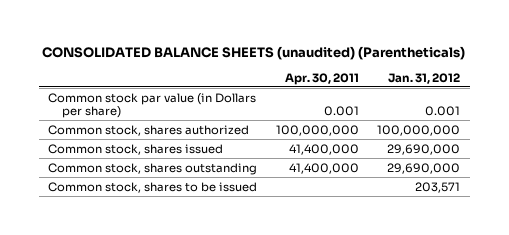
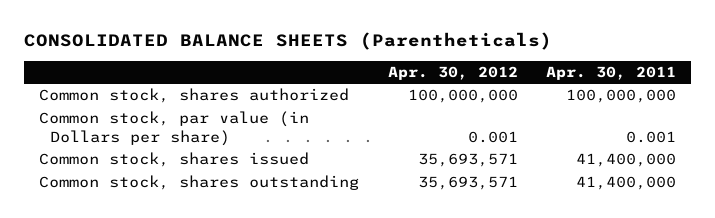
- CONSOLIDATED BALANCE SHEETS (unaudited) (Parentheticals)
+ CONSOLIDATED BALANCE SHEETS (Parentheticals)
- | Apr. 30, 2011 | Jan. 31, 2012
+ | Apr. 30, 2012 | Apr. 30, 2011
- Common stock par value (in Dollars per share) | 0.001 | 0.001
+ Common stock, par value (in Dollars per share) | 0.001 | 0.001
- Common stock, shares to be issued | | 203,571

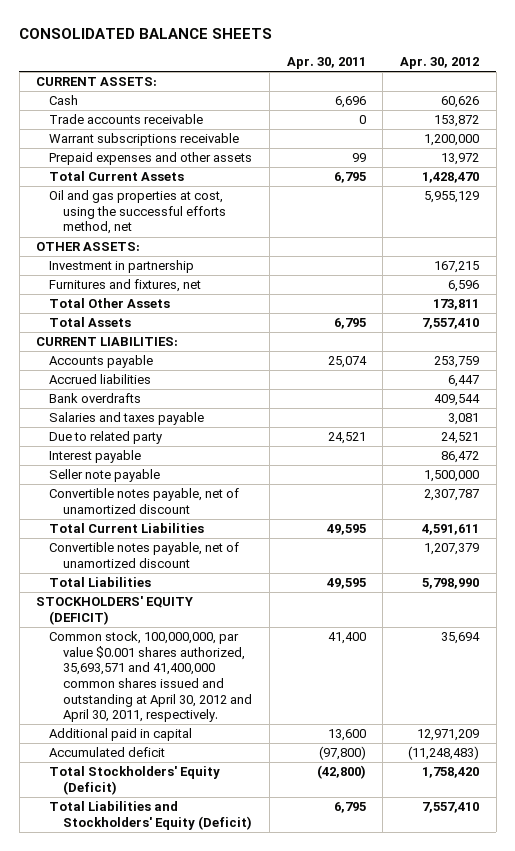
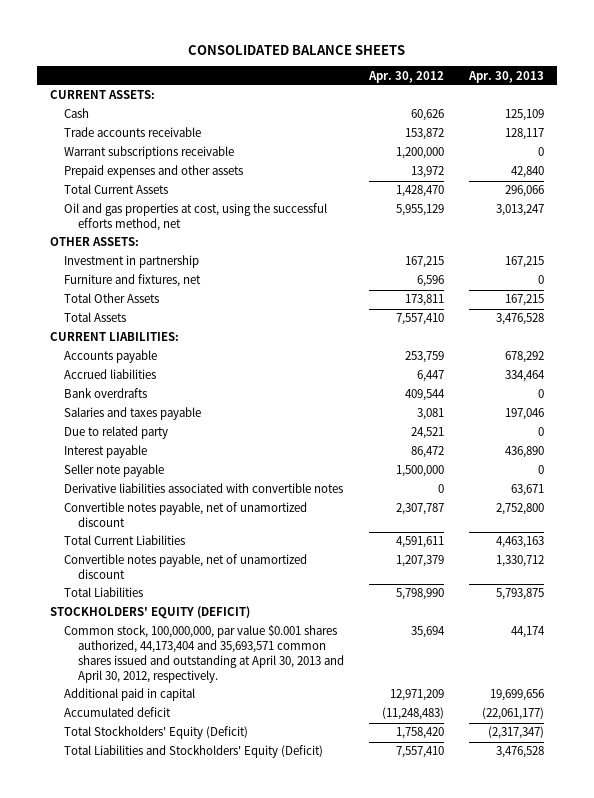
- | Apr. 30, 2011 | Apr. 30, 2012
+ | Apr. 30, 2012 | Apr. 30, 2013
- Furnitures and fixtures, net | | 6,596
+ Furniture and fixtures, net | 6,596 | 0
+ Derivative liabilities associated with convertible notes | 0 | 63,671
- Common stock, 100,000,000, par value $0.001 shares authorized, 35,693,571 and 41,400,000 common shares issued and outstanding at April 30, 2012 and April 30, 2011, respectively. | 41,400 | 35,694
+ Common stock, 100,000,000, par value $0.001 shares authorized, 44,173,404 and 35,693,571 common shares issued and outstanding at April 30, 2013 and April 30, 2012, respectively. | 35,694 | 44,174

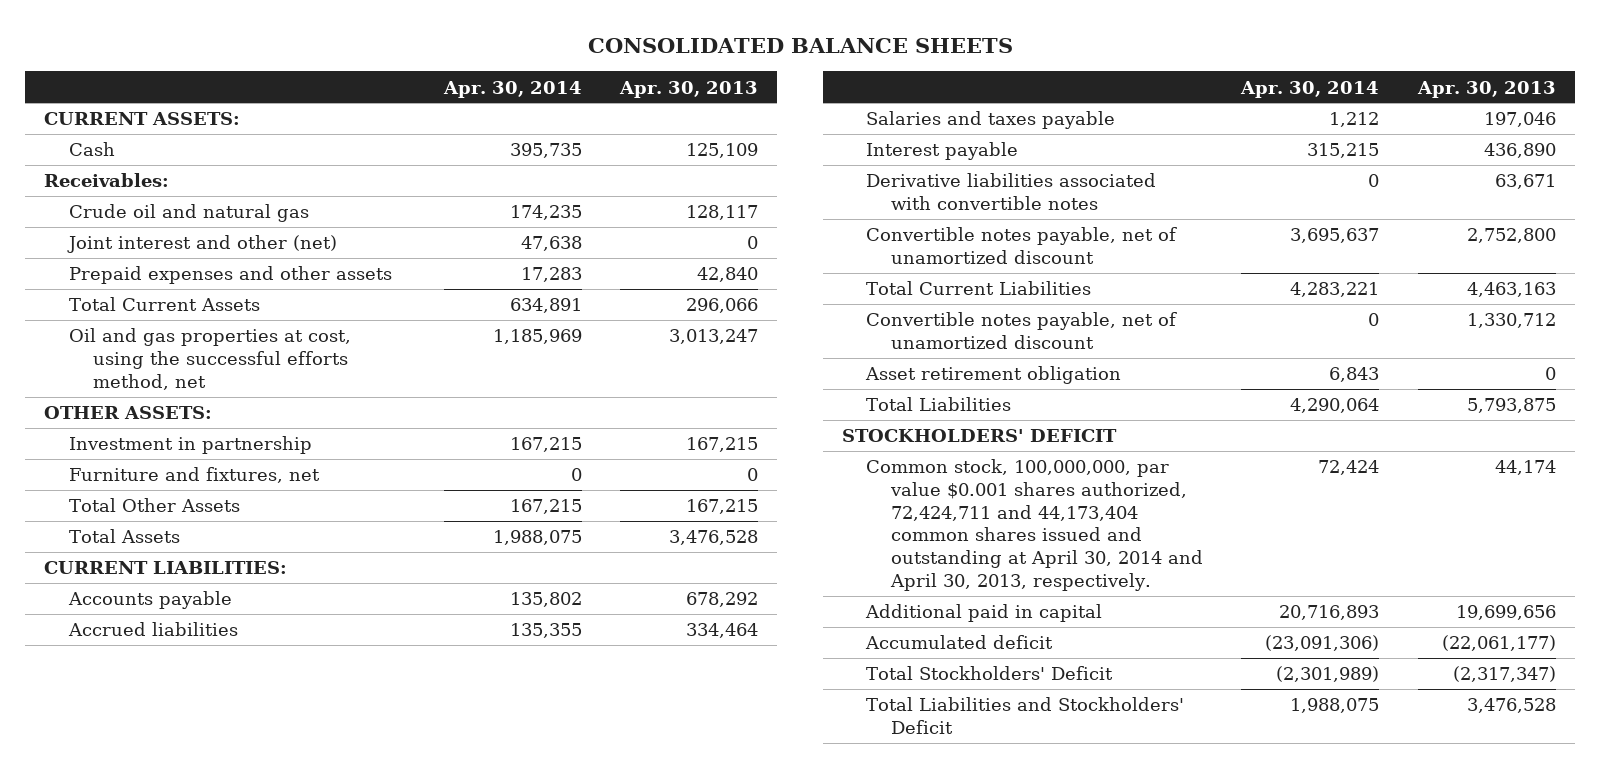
- | Apr. 30, 2012 | Apr. 30, 2013
+ | Apr. 30, 2014 | Apr. 30, 2013
- Trade accounts receivable | 153,872 | 128,117
- Warrant subscriptions receivable | 1,200,000 | 0
+ Receivables:
+ Crude oil and natural gas | 174,235 | 128,117
+ Joint interest and other (net) | 47,638 | 0
- Bank overdrafts | 409,544 | 0
- Due to related party | 24,521 | 0
- Seller note payable | 1,500,000 | 0
+ Asset retirement obligation | 6,843 | 0
- STOCKHOLDERS' EQUITY (DEFICIT)
- Common stock, 100,000,000, par value $0.001 shares authorized, 44,173,404 and 35,693,571 common shares issued and outstanding at April 30, 2013 and April 30, 2012, respectively. | 35,694 | 44,174
+ STOCKHOLDERS' DEFICIT
+ Common stock, 100,000,000, par value $0.001 shares authorized, 72,424,711 and 44,173,404 common shares issued and outstanding at April 30, 2014 and April 30, 2013, respectively. | 72,424 | 44,174
- Total Stockholders' Equity (Deficit) | 1,758,420 | (2,317,347)
- Total Liabilities and Stockholders' Equity (Deficit) | 7,557,410 | 3,476,528
+ Total Stockholders' Deficit | (2,301,989) | (2,317,347)
+ Total Liabilities and Stockholders' Deficit | 1,988,075 | 3,476,528

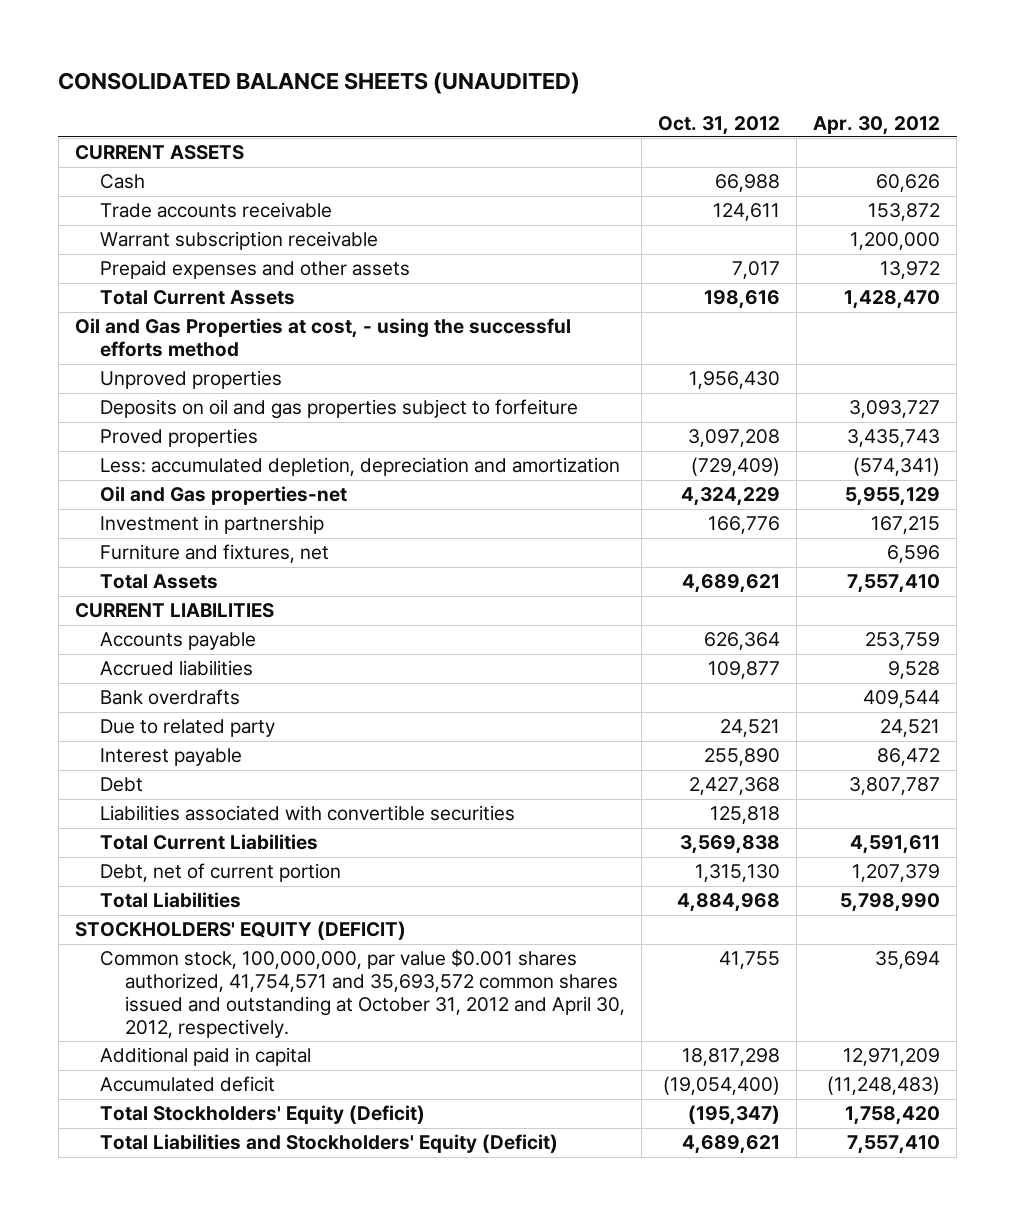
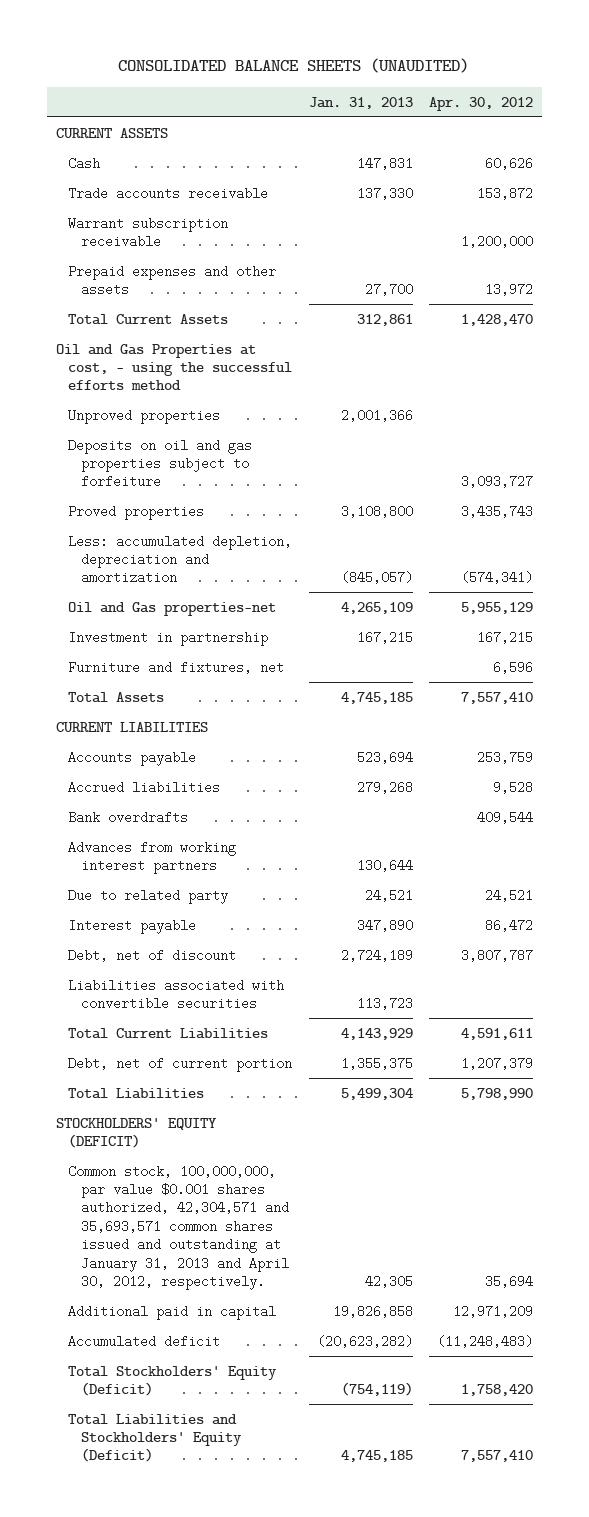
- | Oct. 31, 2012 | Apr. 30, 2012
+ | Jan. 31, 2013 | Apr. 30, 2012
+ Advances from working interest partners | 130,644 |
- Debt | 2,427,368 | 3,807,787
+ Debt, net of discount | 2,724,189 | 3,807,787
- Common stock, 100,000,000, par value $0.001 shares authorized, 41,754,571 and 35,693,572 common shares issued and outstanding at October 31, 2012 and April 30, 2012, respectively. | 41,755 | 35,694
+ Common stock, 100,000,000, par value $0.001 shares authorized, 42,304,571 and 35,693,571 common shares issued and outstanding at January 31, 2013 and April 30, 2012, respectively. | 42,305 | 35,694

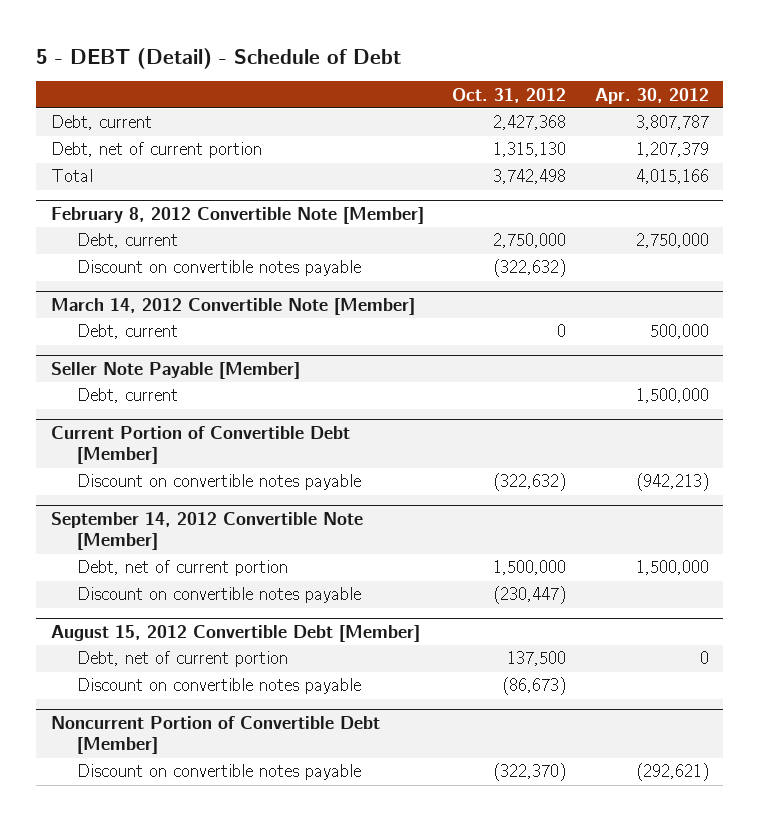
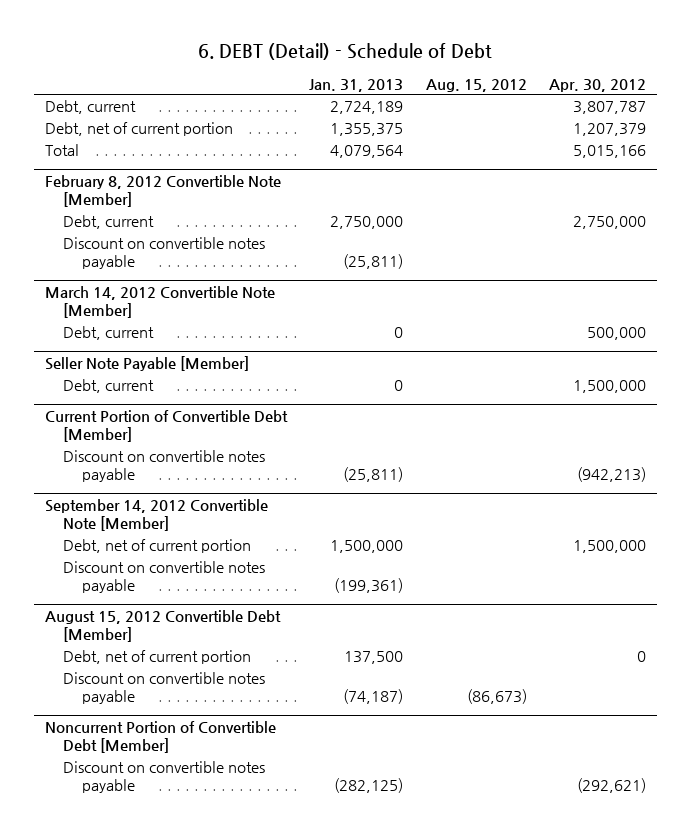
- 5 - DEBT (Detail) - Schedule of Debt
+ 6. DEBT (Detail) - Schedule of Debt
- | Oct. 31, 2012 | Apr. 30, 2012
+ | Jan. 31, 2013 | Aug. 15, 2012 | Apr. 30, 2012
- Total | 3,742,498 | 4,015,166
+ Total | 4,079,564 | | 5,015,166

